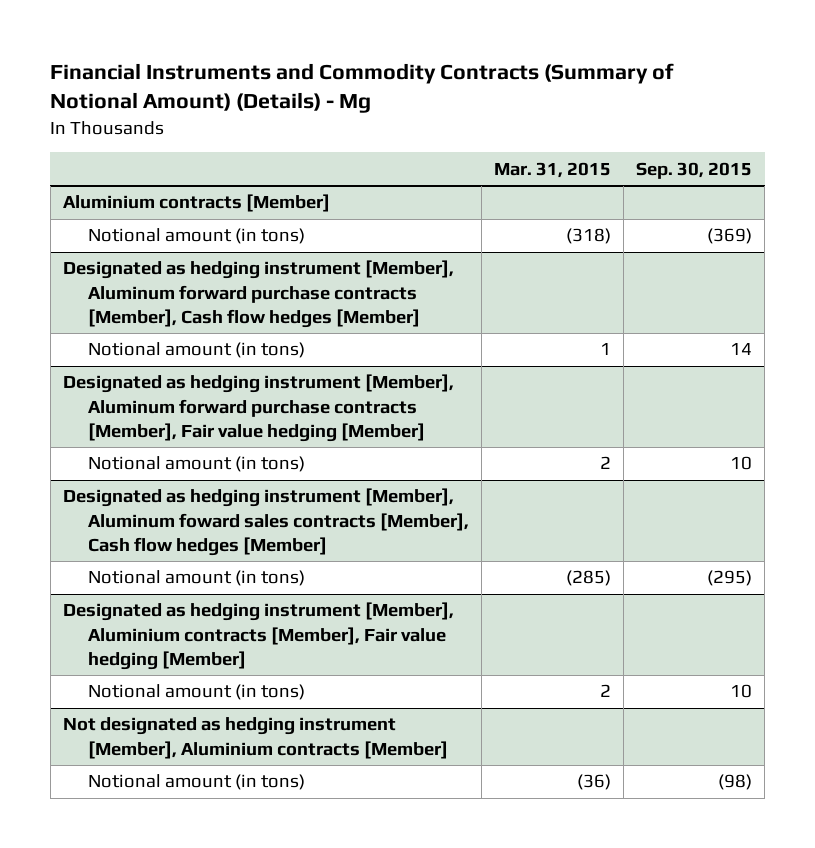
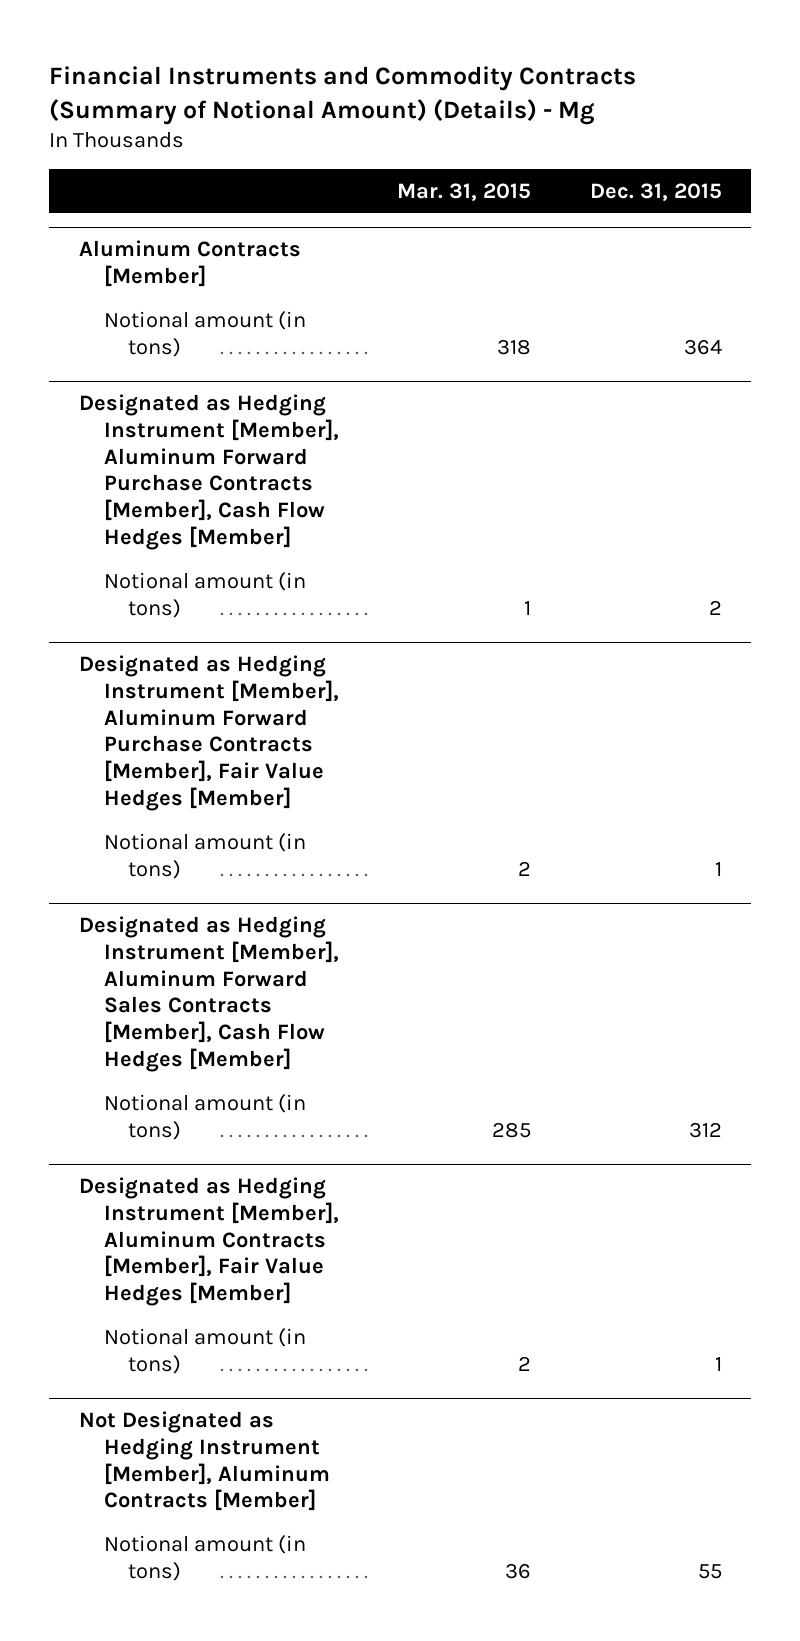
- | Mar. 31, 2015 | Sep. 30, 2015
+ | Mar. 31, 2015 | Dec. 31, 2015
- Aluminium contracts [Member]
- Notional amount (in tons) | (318) | (369)
- Designated as hedging instrument [Member], Aluminum forward purchase contracts [Member], Cash flow hedges [Member]
+ Aluminum Contracts [Member]
+ Notional amount (in tons) | 318 | 364
+ Designated as Hedging Instrument [Member], Aluminum Forward Purchase Contracts [Member], Cash Flow Hedges [Member]
- Designated as hedging instrument [Member], Aluminum forward purchase contracts [Member], Fair value hedging [Member]
+ Designated as Hedging Instrument [Member], Aluminum Forward Purchase Contracts [Member], Fair Value Hedges [Member]
- Designated as hedging instrument [Member], Aluminum foward sales contracts [Member], Cash flow hedges [Member]
- Notional amount (in tons) | (285) | (295)
- Designated as hedging instrument [Member], Aluminium contracts [Member], Fair value hedging [Member]
+ Designated as Hedging Instrument [Member], Aluminum Forward Sales Contracts [Member], Cash Flow Hedges [Member]
+ Notional amount (in tons) | 285 | 312
+ Designated as Hedging Instrument [Member], Aluminum Contracts [Member], Fair Value Hedges [Member]
- Not designated as hedging instrument [Member], Aluminium contracts [Member]
- Notional amount (in tons) | (36) | (98)
+ Not Designated as Hedging Instrument [Member], Aluminum Contracts [Member]
+ Notional amount (in tons) | 36 | 55

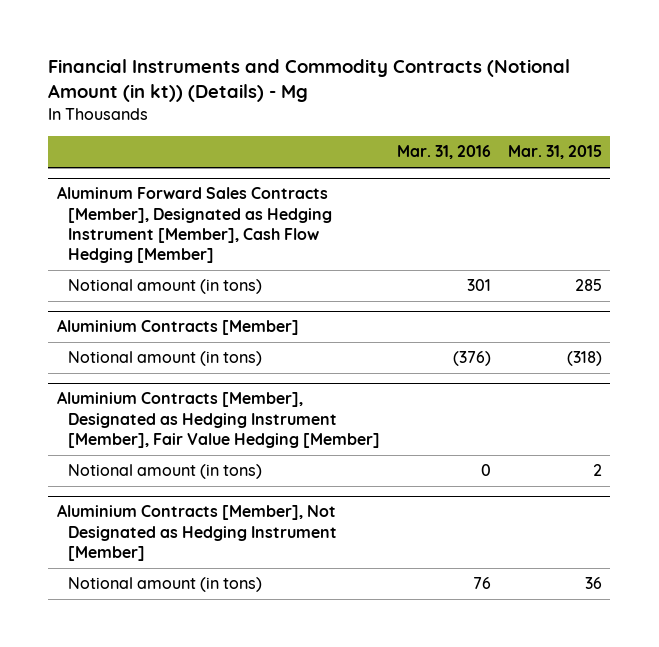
- Financial Instruments and Commodity Contracts (Summary of Notional Amount) (Details) - Mg
+ Financial Instruments and Commodity Contracts (Notional Amount (in kt)) (Details) - Mg
- | Mar. 31, 2015 | Dec. 31, 2015
+ | Mar. 31, 2016 | Mar. 31, 2015
- Aluminum Contracts [Member]
- Notional amount (in tons) | 318 | 364
- Designated as Hedging Instrument [Member], Aluminum Forward Purchase Contracts [Member], Cash Flow Hedges [Member]
- Notional amount (in tons) | 1 | 2
- Designated as Hedging Instrument [Member], Aluminum Forward Purchase Contracts [Member], Fair Value Hedges [Member]
- Notional amount (in tons) | 2 | 1
- Designated as Hedging Instrument [Member], Aluminum Forward Sales Contracts [Member], Cash Flow Hedges [Member]
+ Aluminum Forward Sales Contracts [Member], Designated as Hedging Instrument [Member], Cash Flow Hedging [Member]
- Designated as Hedging Instrument [Member], Aluminum Contracts [Member], Fair Value Hedges [Member]
+ Aluminium Contracts [Member]
+ Notional amount (in tons) | (376) | (318)
+ Aluminium Contracts [Member], Designated as Hedging Instrument [Member], Fair Value Hedging [Member]
- Not Designated as Hedging Instrument [Member], Aluminum Contracts [Member]
+ Aluminium Contracts [Member], Not Designated as Hedging Instrument [Member]

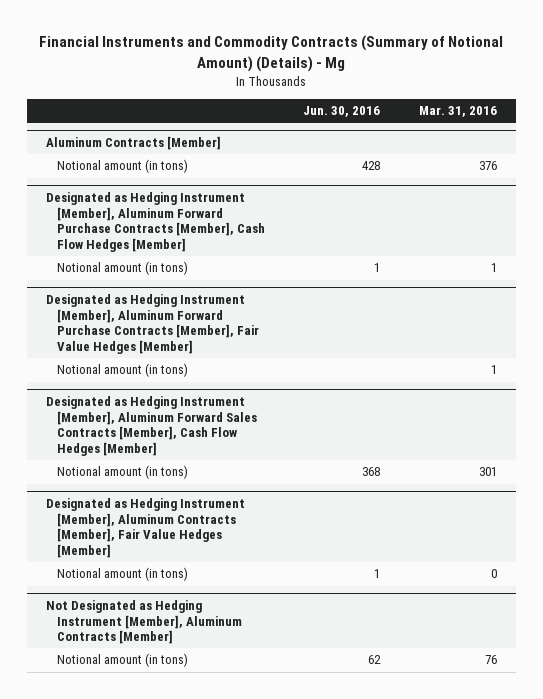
- Financial Instruments and Commodity Contracts (Notional Amount (in kt)) (Details) - Mg
+ Financial Instruments and Commodity Contracts (Summary of Notional Amount) (Details) - Mg
- | Mar. 31, 2016 | Mar. 31, 2015
+ | Jun. 30, 2016 | Mar. 31, 2016
- Aluminum Forward Sales Contracts [Member], Designated as Hedging Instrument [Member], Cash Flow Hedging [Member]
+ Aluminum Contracts [Member]
+ Notional amount (in tons) | 428 | 376
+ Designated as Hedging Instrument [Member], Aluminum Forward Purchase Contracts [Member], Cash Flow Hedges [Member]
+ Notional amount (in tons) | 1 | 1
+ Designated as Hedging Instrument [Member], Aluminum Forward Purchase Contracts [Member], Fair Value Hedges [Member]
+ Notional amount (in tons) | | 1
+ Designated as Hedging Instrument [Member], Aluminum Forward Sales Contracts [Member], Cash Flow Hedges [Member]
- Aluminium Contracts [Member]
- Notional amount (in tons) | (376) | (318)
- Aluminium Contracts [Member], Designated as Hedging Instrument [Member], Fair Value Hedging [Member]
+ Designated as Hedging Instrument [Member], Aluminum Contracts [Member], Fair Value Hedges [Member]
- Aluminium Contracts [Member], Not Designated as Hedging Instrument [Member]
+ Not Designated as Hedging Instrument [Member], Aluminum Contracts [Member]

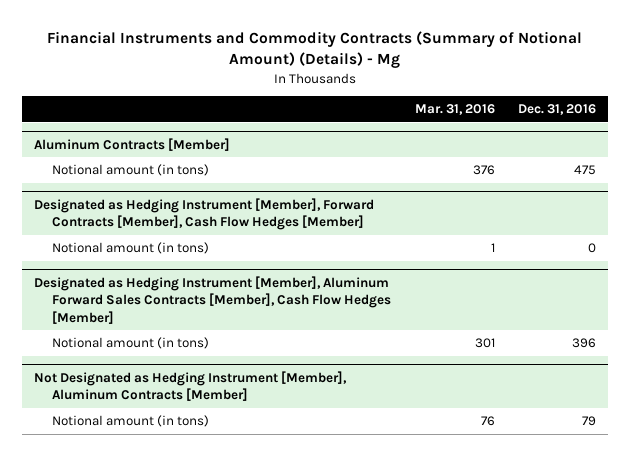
- | Jun. 30, 2016 | Mar. 31, 2016
+ | Mar. 31, 2016 | Dec. 31, 2016
- Designated as Hedging Instrument [Member], Aluminum Forward Purchase Contracts [Member], Cash Flow Hedges [Member]
- Notional amount (in tons) | 1 | 1
- Designated as Hedging Instrument [Member], Aluminum Forward Purchase Contracts [Member], Fair Value Hedges [Member]
+ Designated as Hedging Instrument [Member], Forward Contracts [Member], Cash Flow Hedges [Member]
- Designated as Hedging Instrument [Member], Aluminum Contracts [Member], Fair Value Hedges [Member]
- Notional amount (in tons) | 1 | 0

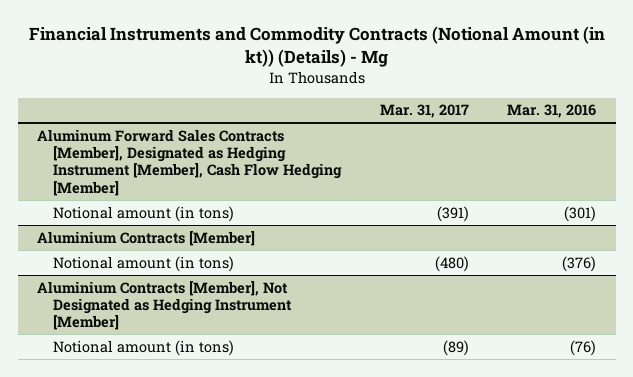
- Financial Instruments and Commodity Contracts (Summary of Notional Amount) (Details) - Mg
+ Financial Instruments and Commodity Contracts (Notional Amount (in kt)) (Details) - Mg
- | Mar. 31, 2016 | Dec. 31, 2016
+ | Mar. 31, 2017 | Mar. 31, 2016
- Aluminum Contracts [Member]
- Notional amount (in tons) | 376 | 475
- Designated as Hedging Instrument [Member], Forward Contracts [Member], Cash Flow Hedges [Member]
- Notional amount (in tons) | 1 | 0
- Designated as Hedging Instrument [Member], Aluminum Forward Sales Contracts [Member], Cash Flow Hedges [Member]
- Notional amount (in tons) | 301 | 396
- Not Designated as Hedging Instrument [Member], Aluminum Contracts [Member]
- Notional amount (in tons) | 76 | 79
+ Aluminum Forward Sales Contracts [Member], Designated as Hedging Instrument [Member], Cash Flow Hedging [Member]
+ Notional amount (in tons) | (391) | (301)
+ Aluminium Contracts [Member]
+ Notional amount (in tons) | (480) | (376)
+ Aluminium Contracts [Member], Not Designated as Hedging Instrument [Member]
+ Notional amount (in tons) | (89) | (76)

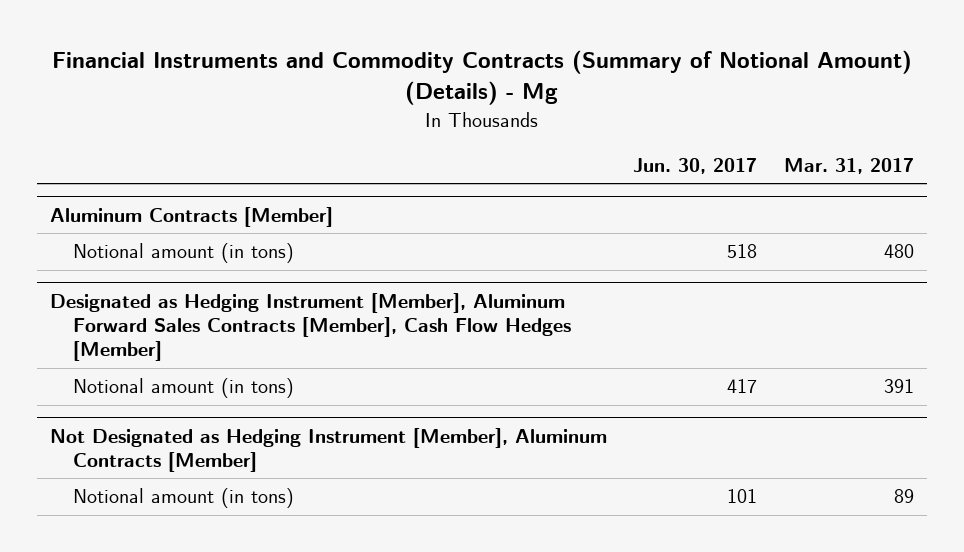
- Financial Instruments and Commodity Contracts (Notional Amount (in kt)) (Details) - Mg
+ Financial Instruments and Commodity Contracts (Summary of Notional Amount) (Details) - Mg
- | Mar. 31, 2017 | Mar. 31, 2016
+ | Jun. 30, 2017 | Mar. 31, 2017
- Aluminum Forward Sales Contracts [Member], Designated as Hedging Instrument [Member], Cash Flow Hedging [Member]
- Notional amount (in tons) | (391) | (301)
- Aluminium Contracts [Member]
- Notional amount (in tons) | (480) | (376)
- Aluminium Contracts [Member], Not Designated as Hedging Instrument [Member]
- Notional amount (in tons) | (89) | (76)
+ Aluminum Contracts [Member]
+ Notional amount (in tons) | 518 | 480
+ Designated as Hedging Instrument [Member], Aluminum Forward Sales Contracts [Member], Cash Flow Hedges [Member]
+ Notional amount (in tons) | 417 | 391
+ Not Designated as Hedging Instrument [Member], Aluminum Contracts [Member]
+ Notional amount (in tons) | 101 | 89

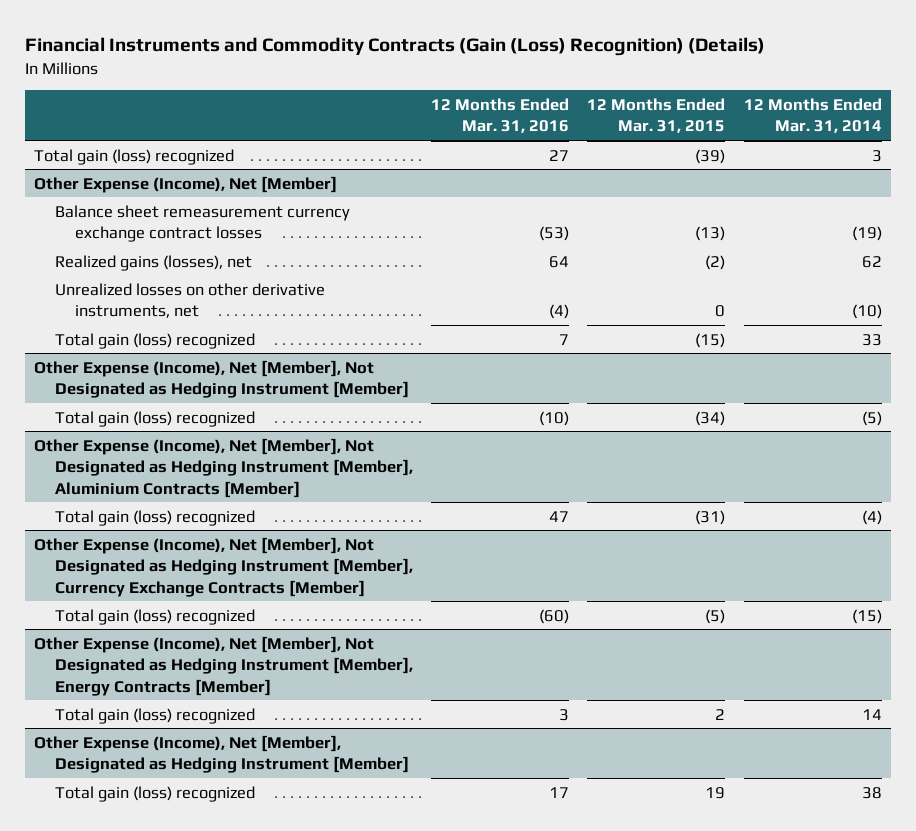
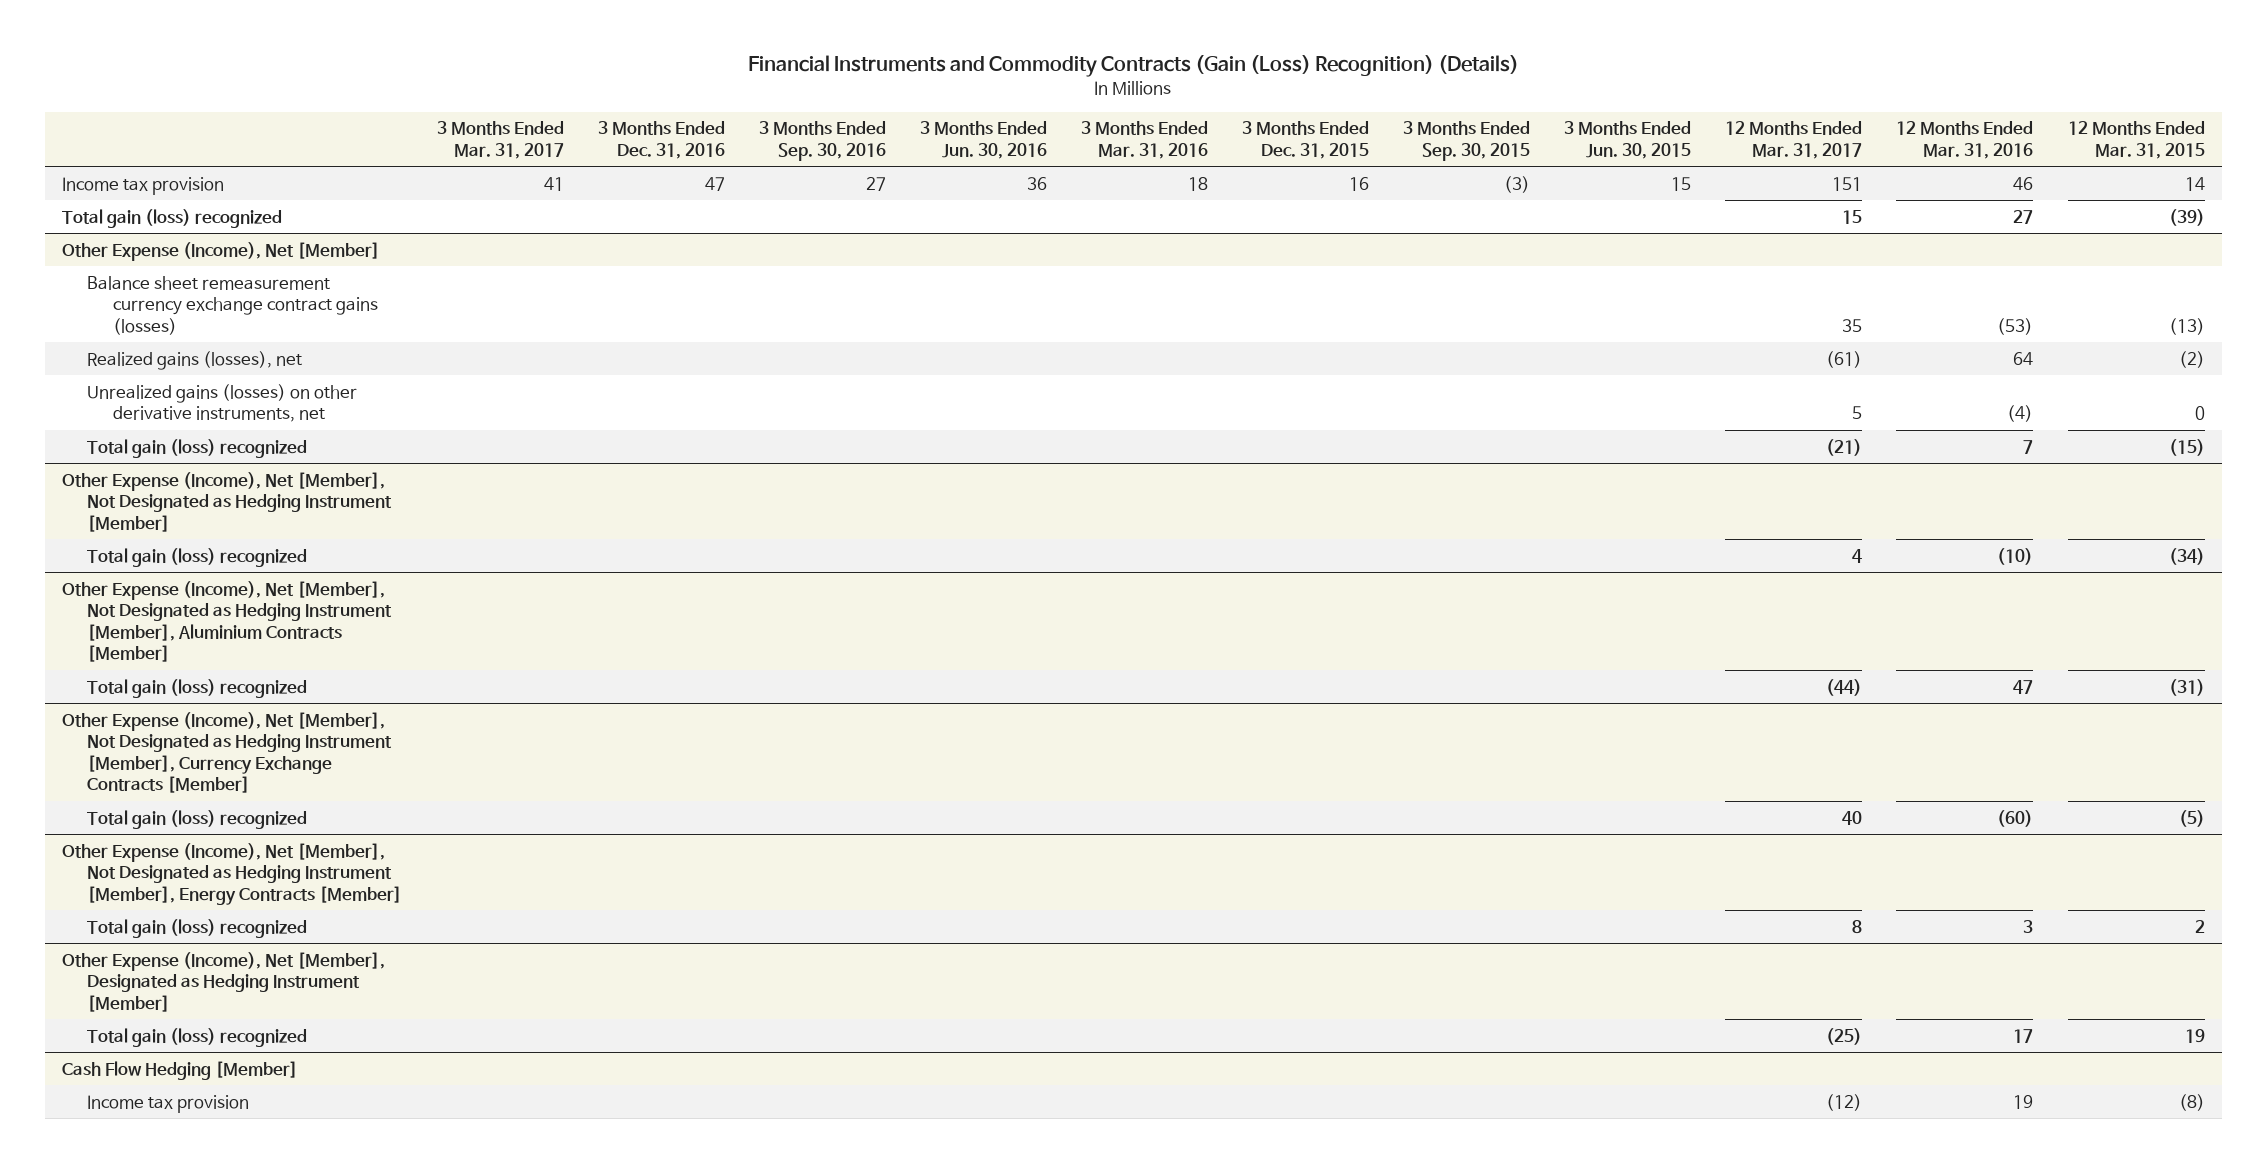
- | 12 Months Ended Mar. 31, 2016 | 12 Months Ended Mar. 31, 2015 | 12 Months Ended Mar. 31, 2014
+ | 3 Months Ended Mar. 31, 2017 | 3 Months Ended Dec. 31, 2016 | 3 Months Ended Sep. 30, 2016 | 3 Months Ended Jun. 30, 2016 | 3 Months Ended Mar. 31, 2016 | 3 Months Ended Dec. 31, 2015 | 3 Months Ended Sep. 30, 2015 | 3 Months Ended Jun. 30, 2015 | 12 Months Ended Mar. 31, 2017 | 12 Months Ended Mar. 31, 2016 | 12 Months Ended Mar. 31, 2015
+ Income tax provision | 41 | 47 | 27 | 36 | 18 | 16 | (3) | 15 | 151 | 46 | 14
@ Other Expense (Income), Net [Member]
- Balance sheet remeasurement currency exchange contract losses | (53) | (13) | (19)
+ Balance sheet remeasurement currency exchange contract gains (losses) | | | | | | | | | 35 | (53) | (13)
- Unrealized losses on other derivative instruments, net | (4) | 0 | (10)
+ Unrealized gains (losses) on other derivative instruments, net | | | | | | | | | 5 | (4) | 0
+ Cash Flow Hedging [Member]
+ Income tax provision | | | | | | | | | (12) | 19 | (8)

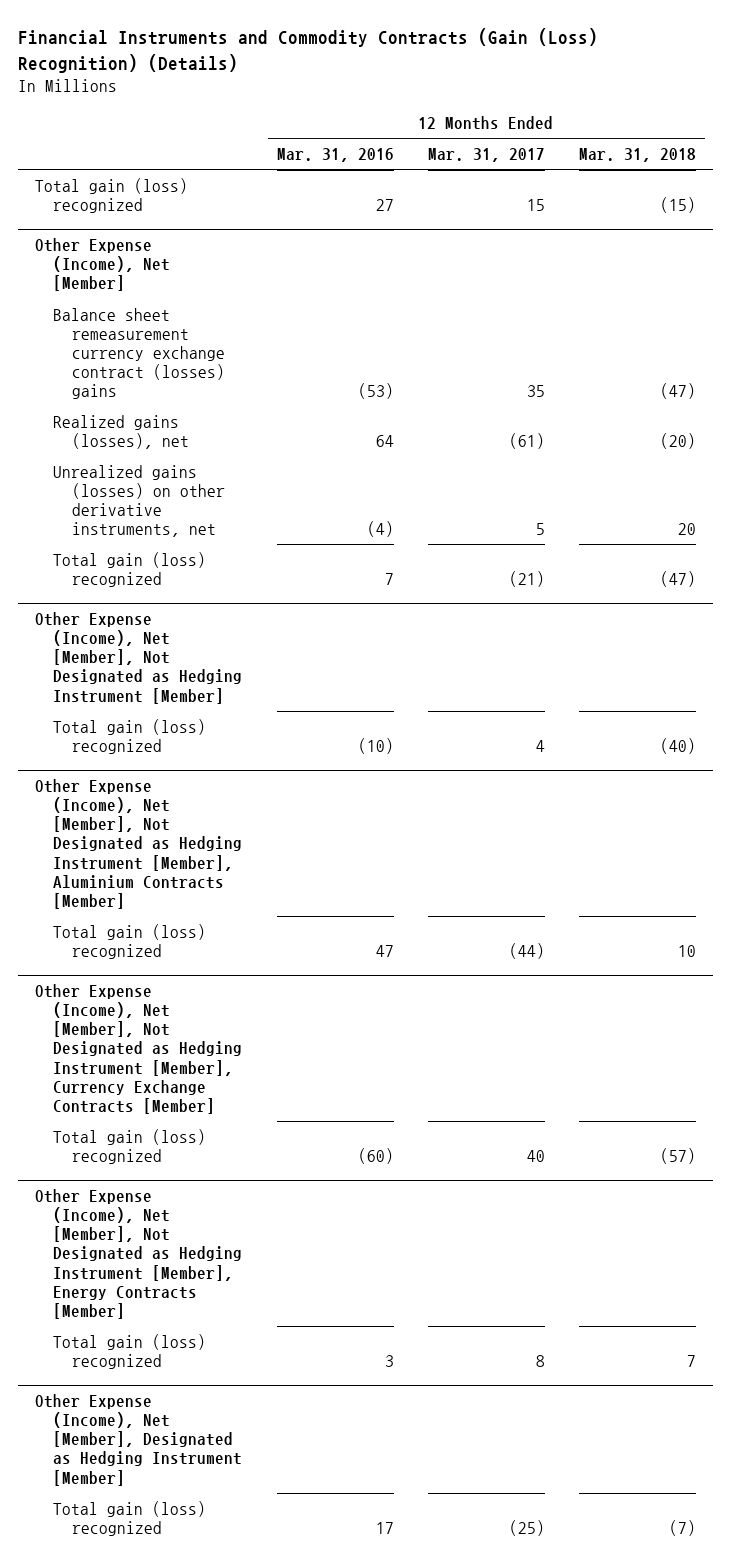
- | 3 Months Ended Mar. 31, 2017 | 3 Months Ended Dec. 31, 2016 | 3 Months Ended Sep. 30, 2016 | 3 Months Ended Jun. 30, 2016 | 3 Months Ended Mar. 31, 2016 | 3 Months Ended Dec. 31, 2015 | 3 Months Ended Sep. 30, 2015 | 3 Months Ended Jun. 30, 2015 | 12 Months Ended Mar. 31, 2017 | 12 Months Ended Mar. 31, 2016 | 12 Months Ended Mar. 31, 2015
+ | 12 Months Ended Mar. 31, 2016 | 12 Months Ended Mar. 31, 2017 | 12 Months Ended Mar. 31, 2018
- Income tax provision | 41 | 47 | 27 | 36 | 18 | 16 | (3) | 15 | 151 | 46 | 14
@ Other Expense (Income), Net [Member]
- Balance sheet remeasurement currency exchange contract gains (losses) | | | | | | | | | 35 | (53) | (13)
+ Balance sheet remeasurement currency exchange contract (losses) gains | (53) | 35 | (47)
- Cash Flow Hedging [Member]
- Income tax provision | | | | | | | | | (12) | 19 | (8)

